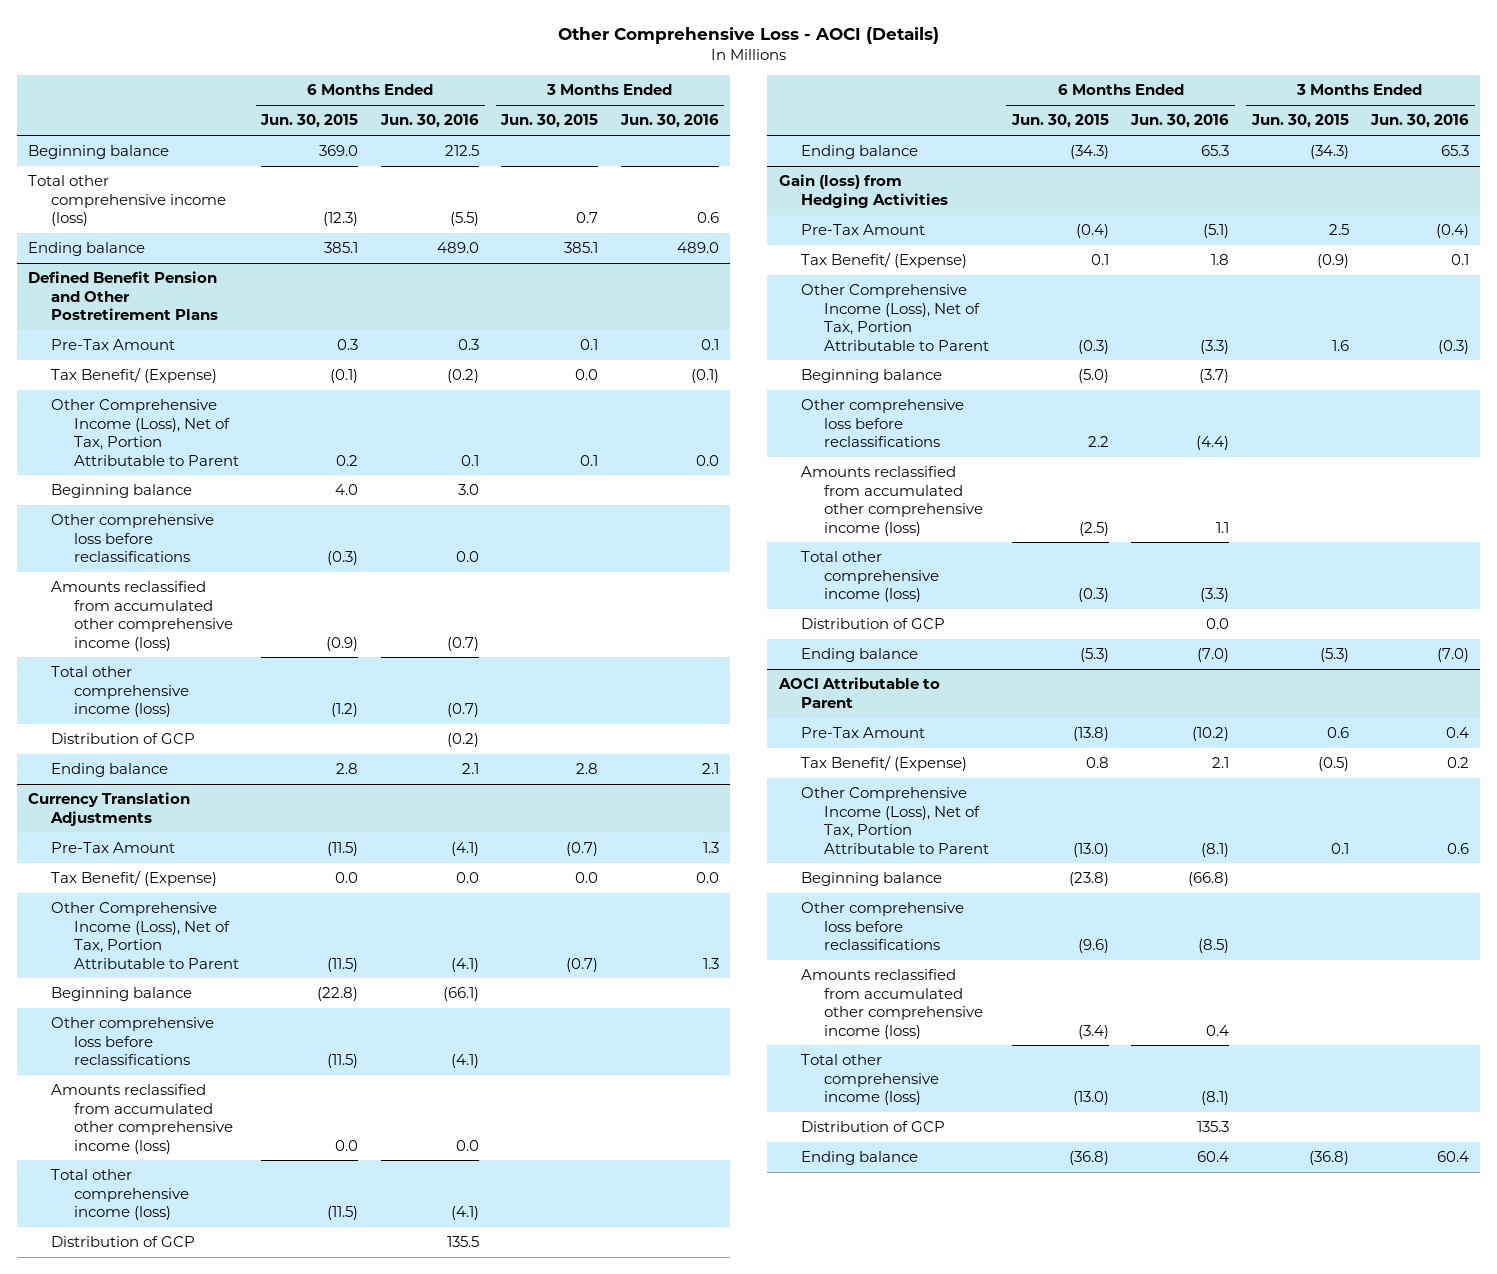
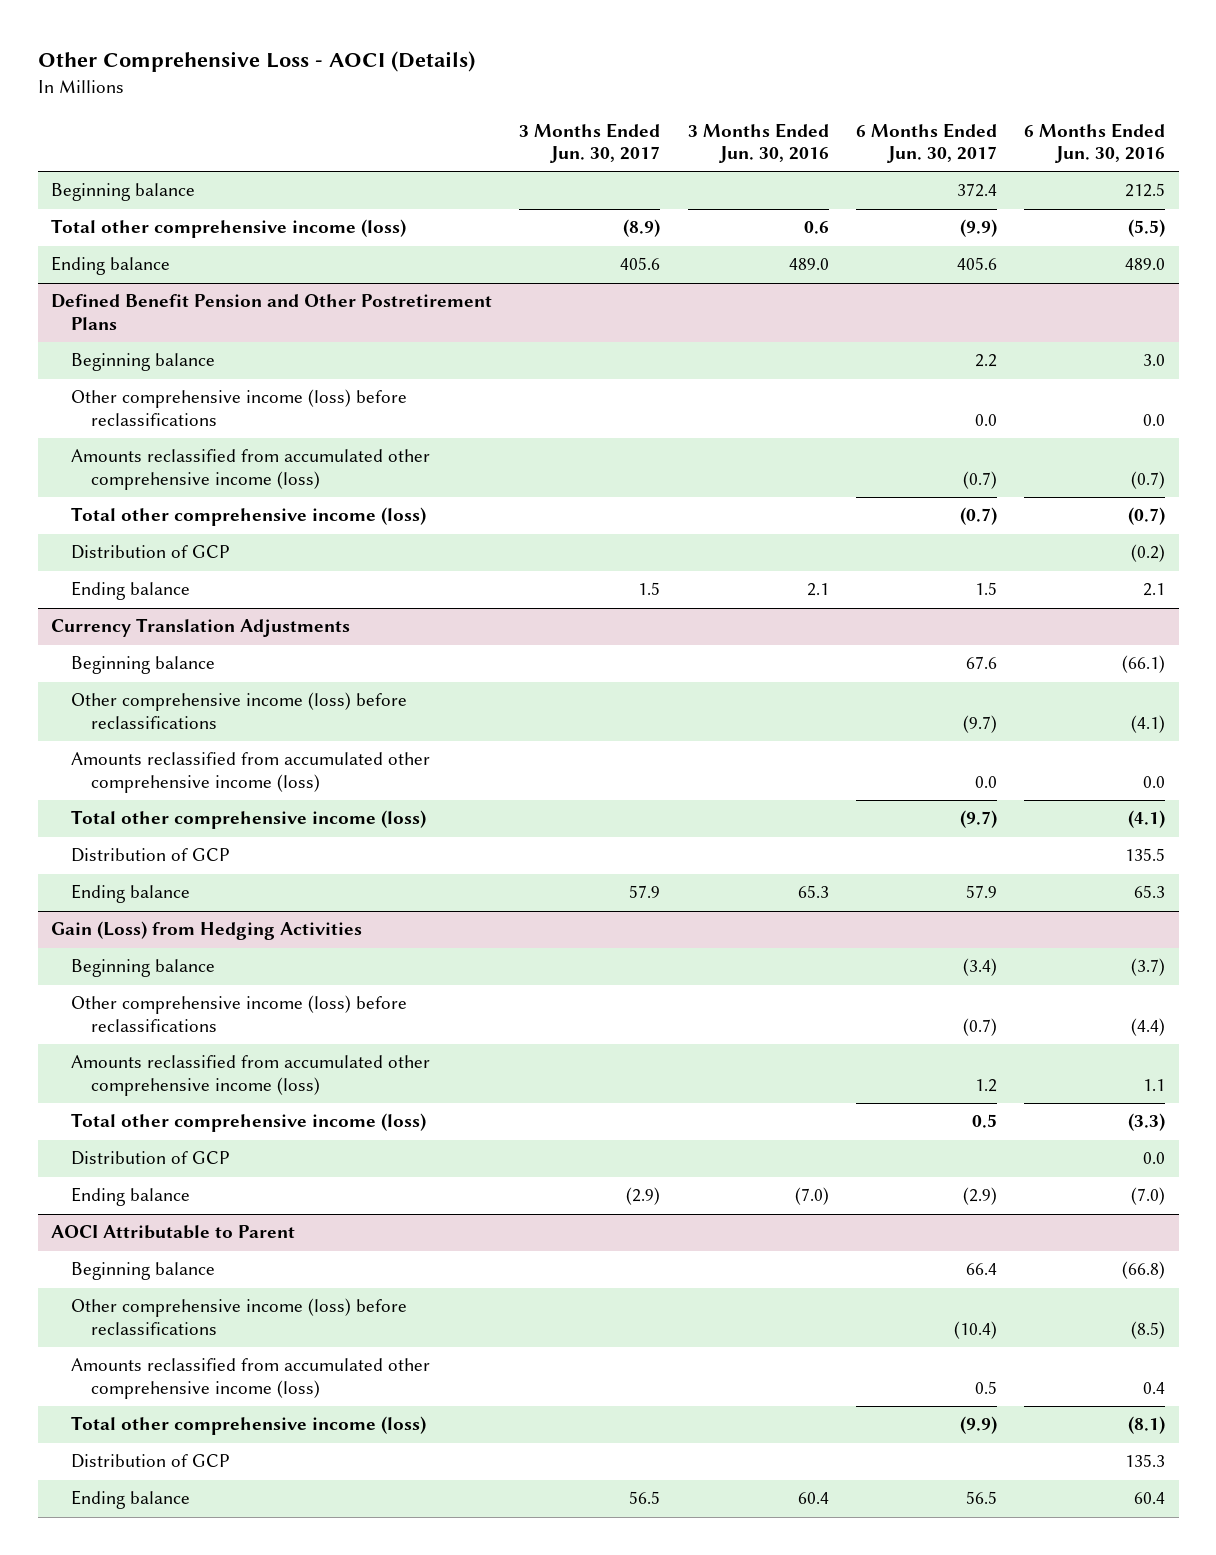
- | 6 Months Ended Jun. 30, 2015 | 6 Months Ended Jun. 30, 2016 | 3 Months Ended Jun. 30, 2015 | 3 Months Ended Jun. 30, 2016
+ | 3 Months Ended Jun. 30, 2017 | 3 Months Ended Jun. 30, 2016 | 6 Months Ended Jun. 30, 2017 | 6 Months Ended Jun. 30, 2016
@ Defined Benefit Pension and Other Postretirement Plans
- Pre-Tax Amount | 0.3 | 0.3 | 0.1 | 0.1
- Tax Benefit/ (Expense) | (0.1) | (0.2) | 0.0 | (0.1)
- Other Comprehensive Income (Loss), Net of Tax, Portion Attributable to Parent | 0.2 | 0.1 | 0.1 | 0.0
- Other comprehensive loss before reclassifications | (0.3) | 0.0 | |
+ Other comprehensive income (loss) before reclassifications | | | 0.0 | 0.0
@ Currency Translation Adjustments
- Pre-Tax Amount | (11.5) | (4.1) | (0.7) | 1.3
- Tax Benefit/ (Expense) | 0.0 | 0.0 | 0.0 | 0.0
- Other Comprehensive Income (Loss), Net of Tax, Portion Attributable to Parent | (11.5) | (4.1) | (0.7) | 1.3
- Other comprehensive loss before reclassifications | (11.5) | (4.1) | |
+ Other comprehensive income (loss) before reclassifications | | | (9.7) | (4.1)
- Gain (loss) from Hedging Activities
- Pre-Tax Amount | (0.4) | (5.1) | 2.5 | (0.4)
- Tax Benefit/ (Expense) | 0.1 | 1.8 | (0.9) | 0.1
- Other Comprehensive Income (Loss), Net of Tax, Portion Attributable to Parent | (0.3) | (3.3) | 1.6 | (0.3)
+ Gain (Loss) from Hedging Activities
- Other comprehensive loss before reclassifications | 2.2 | (4.4) | |
+ Other comprehensive income (loss) before reclassifications | | | (0.7) | (4.4)
@ AOCI Attributable to Parent
- Pre-Tax Amount | (13.8) | (10.2) | 0.6 | 0.4
- Tax Benefit/ (Expense) | 0.8 | 2.1 | (0.5) | 0.2
- Other Comprehensive Income (Loss), Net of Tax, Portion Attributable to Parent | (13.0) | (8.1) | 0.1 | 0.6
- Other comprehensive loss before reclassifications | (9.6) | (8.5) | |
+ Other comprehensive income (loss) before reclassifications | | | (10.4) | (8.5)

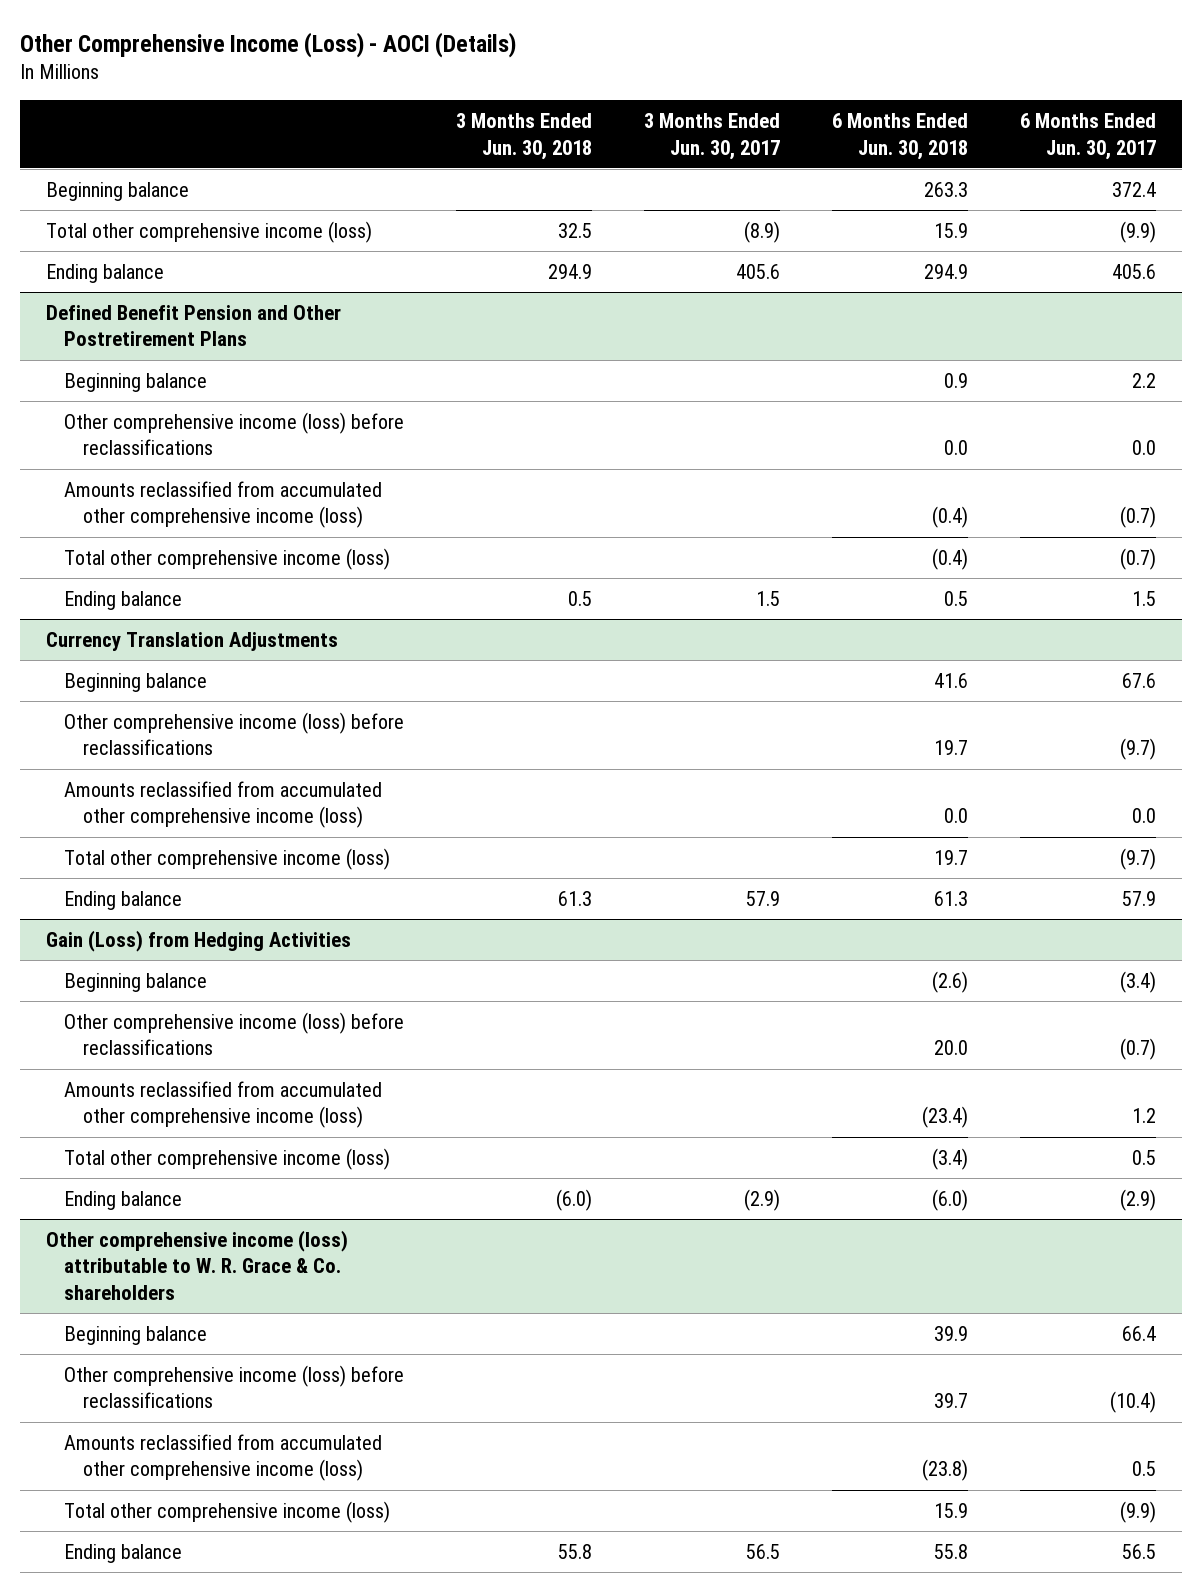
- Other Comprehensive Loss - AOCI (Details)
+ Other Comprehensive Income (Loss) - AOCI (Details)
- | 3 Months Ended Jun. 30, 2017 | 3 Months Ended Jun. 30, 2016 | 6 Months Ended Jun. 30, 2017 | 6 Months Ended Jun. 30, 2016
+ | 3 Months Ended Jun. 30, 2018 | 3 Months Ended Jun. 30, 2017 | 6 Months Ended Jun. 30, 2018 | 6 Months Ended Jun. 30, 2017
@ Defined Benefit Pension and Other Postretirement Plans
- Distribution of GCP | | | | (0.2)
@ Currency Translation Adjustments
- Distribution of GCP | | | | 135.5
@ Gain (Loss) from Hedging Activities
- Distribution of GCP | | | | 0.0
- AOCI Attributable to Parent
+ Other comprehensive income (loss) attributable to W. R. Grace & Co. shareholders
- Distribution of GCP | | | | 135.3

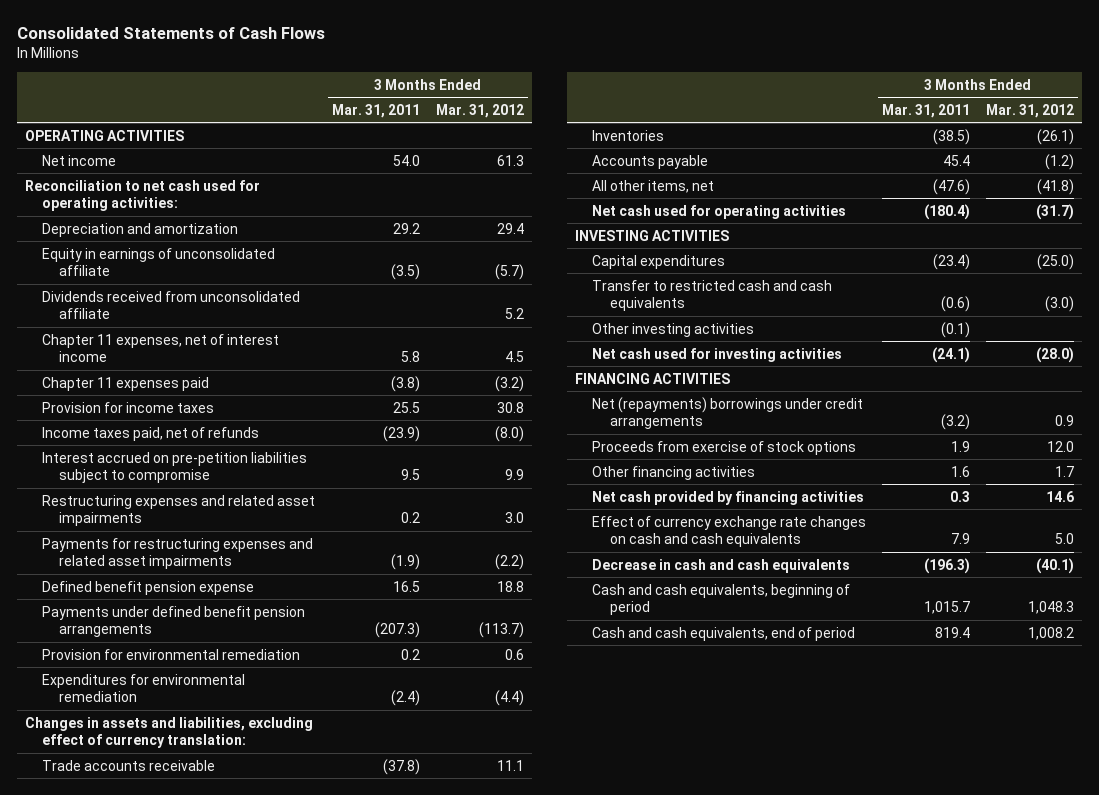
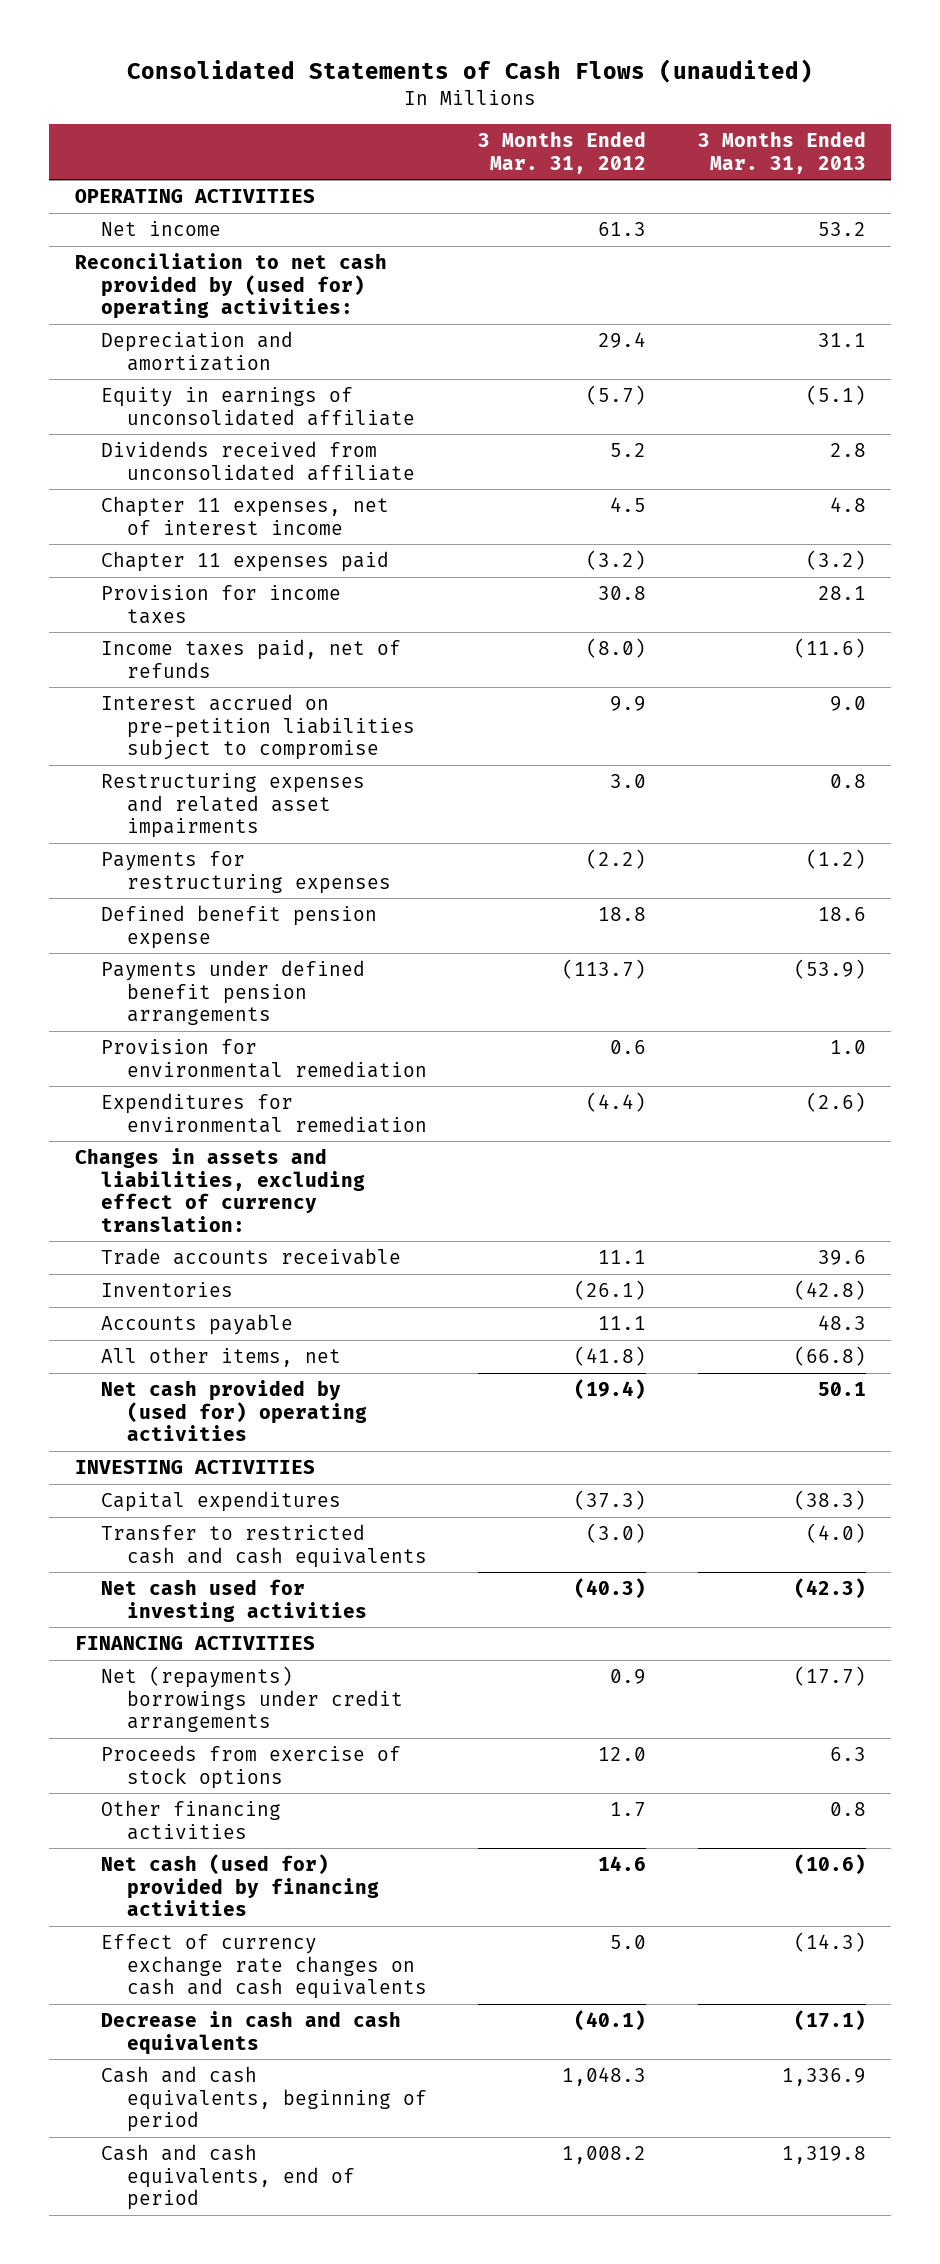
- Consolidated Statements of Cash Flows
+ Consolidated Statements of Cash Flows (unaudited)
- | 3 Months Ended Mar. 31, 2011 | 3 Months Ended Mar. 31, 2012
+ | 3 Months Ended Mar. 31, 2012 | 3 Months Ended Mar. 31, 2013
- Reconciliation to net cash used for operating activities:
+ Reconciliation to net cash provided by (used for) operating activities:
- Payments for restructuring expenses and related asset impairments | (1.9) | (2.2)
+ Payments for restructuring expenses | (2.2) | (1.2)
- Accounts payable | 45.4 | (1.2)
+ Accounts payable | 11.1 | 48.3
- Net cash used for operating activities | (180.4) | (31.7)
+ Net cash provided by (used for) operating activities | (19.4) | 50.1
- Capital expenditures | (23.4) | (25.0)
+ Capital expenditures | (37.3) | (38.3)
- Other investing activities | (0.1) |
- Net cash used for investing activities | (24.1) | (28.0)
+ Net cash used for investing activities | (40.3) | (42.3)
- Net cash provided by financing activities | 0.3 | 14.6
+ Net cash (used for) provided by financing activities | 14.6 | (10.6)

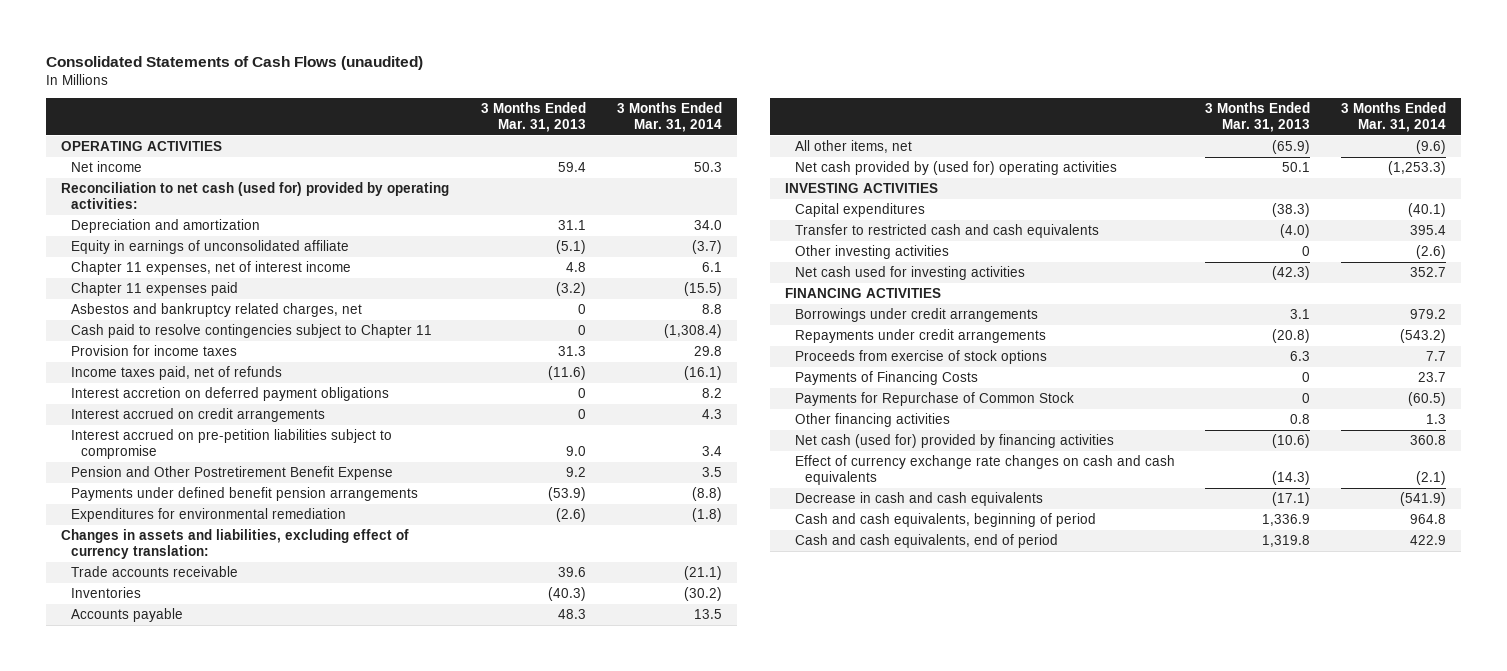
- | 3 Months Ended Mar. 31, 2012 | 3 Months Ended Mar. 31, 2013
+ | 3 Months Ended Mar. 31, 2013 | 3 Months Ended Mar. 31, 2014
- Net income | 61.3 | 53.2
- Reconciliation to net cash provided by (used for) operating activities:
+ Net income | 59.4 | 50.3
+ Reconciliation to net cash (used for) provided by operating activities:
- Dividends received from unconsolidated affiliate | 5.2 | 2.8
- Provision for income taxes | 30.8 | 28.1
+ Asbestos and bankruptcy related charges, net | 0 | 8.8
+ Cash paid to resolve contingencies subject to Chapter 11 | 0 | (1,308.4)
+ Provision for income taxes | 31.3 | 29.8
+ Interest accretion on deferred payment obligations | 0 | 8.2
+ Interest accrued on credit arrangements | 0 | 4.3
- Restructuring expenses and related asset impairments | 3.0 | 0.8
- Payments for restructuring expenses | (2.2) | (1.2)
- Defined benefit pension expense | 18.8 | 18.6
+ Pension and Other Postretirement Benefit Expense | 9.2 | 3.5
- Provision for environmental remediation | 0.6 | 1.0
- Inventories | (26.1) | (42.8)
+ Inventories | (40.3) | (30.2)
- All other items, net | (41.8) | (66.8)
+ All other items, net | (65.9) | (9.6)
+ Other investing activities | 0 | (2.6)
- Net (repayments) borrowings under credit arrangements | 0.9 | (17.7)
+ Borrowings under credit arrangements | 3.1 | 979.2
+ Repayments under credit arrangements | (20.8) | (543.2)
+ Payments of Financing Costs | 0 | 23.7
+ Payments for Repurchase of Common Stock | 0 | (60.5)

